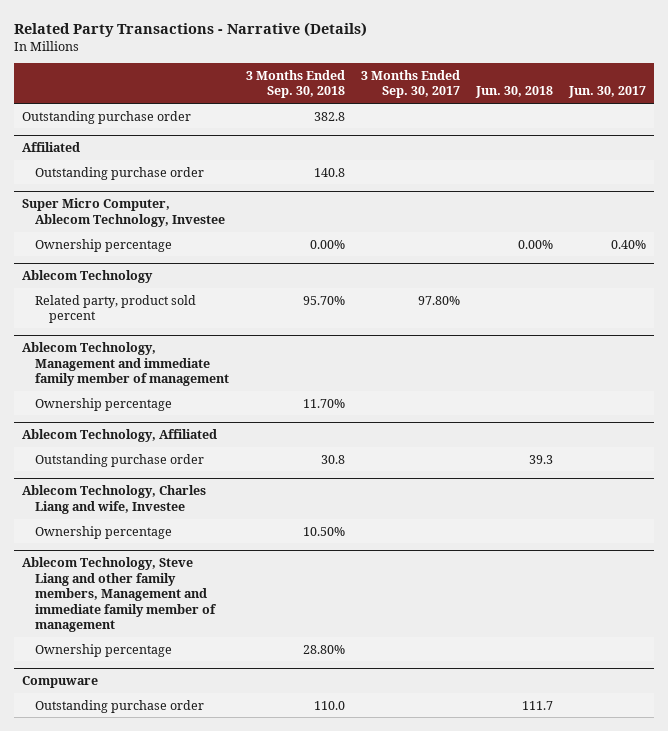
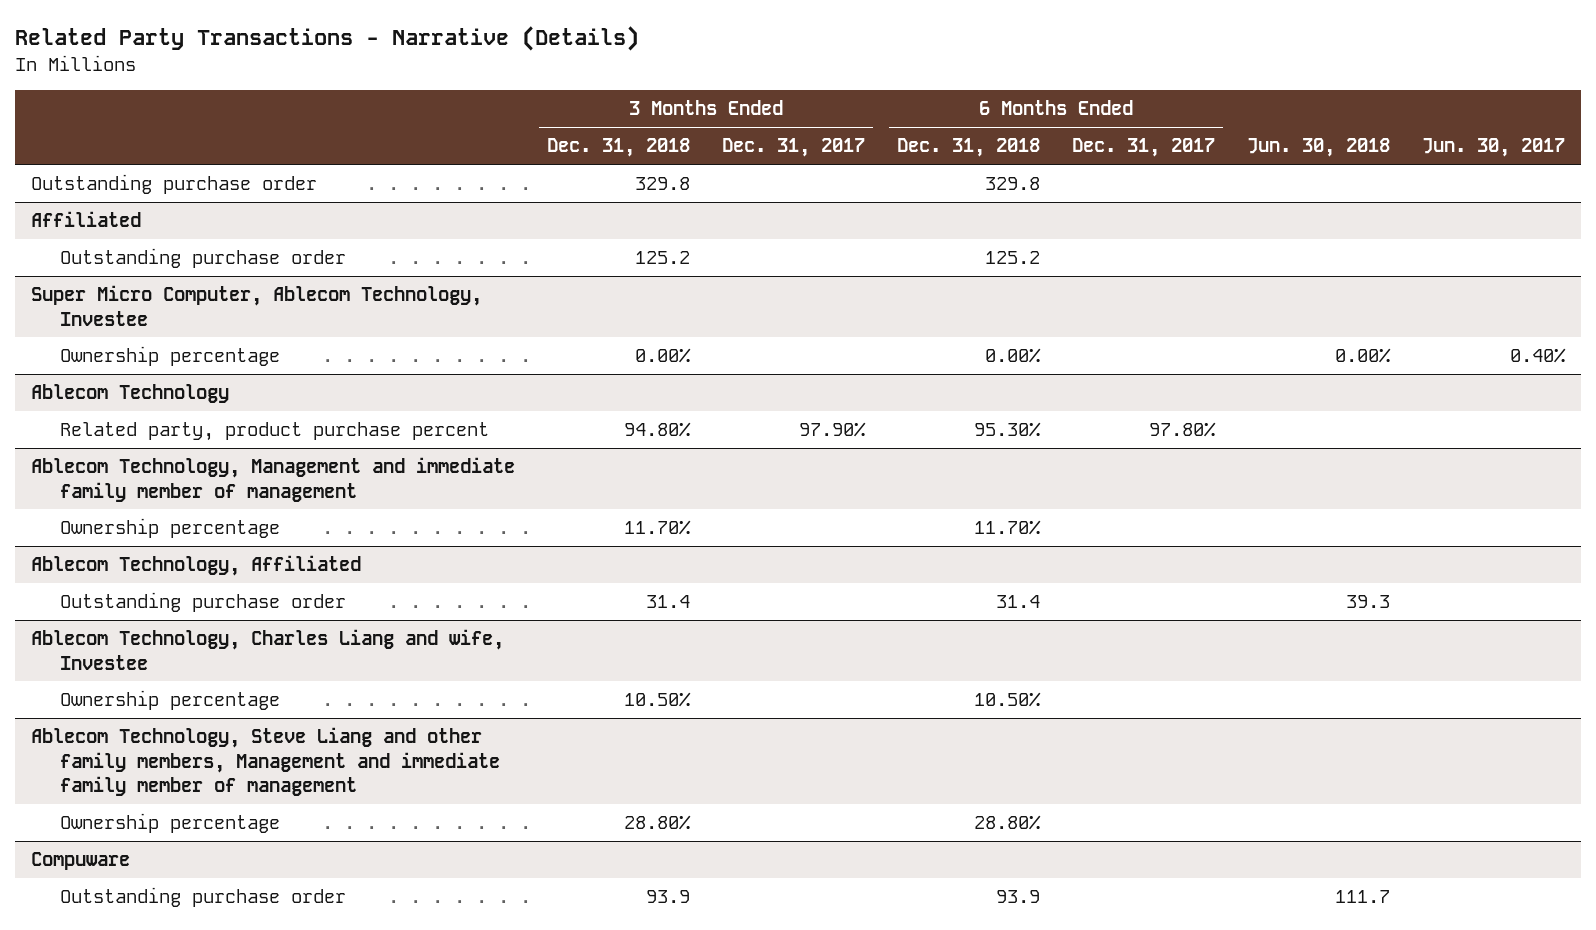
- | 3 Months Ended Sep. 30, 2018 | 3 Months Ended Sep. 30, 2017 | Jun. 30, 2018 | Jun. 30, 2017
+ | 3 Months Ended Dec. 31, 2018 | 3 Months Ended Dec. 31, 2017 | 6 Months Ended Dec. 31, 2018 | 6 Months Ended Dec. 31, 2017 | Jun. 30, 2018 | Jun. 30, 2017
@ Ablecom Technology
- Related party, product sold percent | 95.70% | 97.80% | |
+ Related party, product purchase percent | 94.80% | 97.90% | 95.30% | 97.80% | |

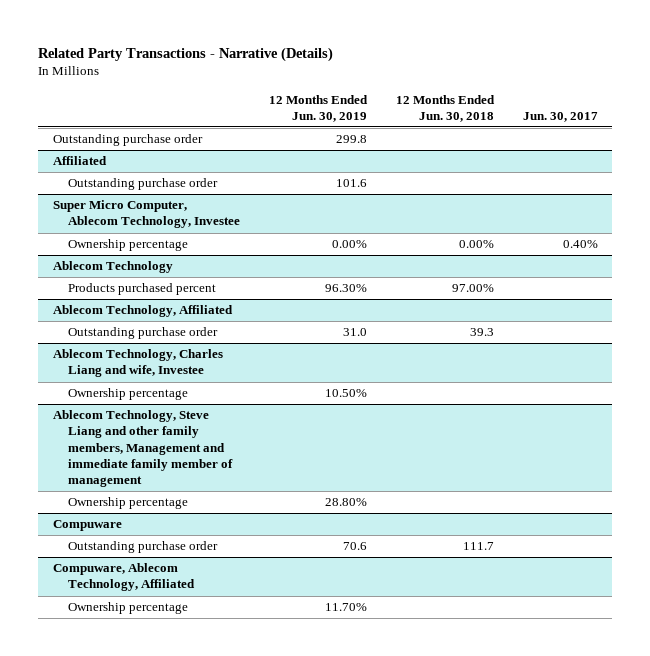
- | 3 Months Ended Dec. 31, 2018 | 3 Months Ended Dec. 31, 2017 | 6 Months Ended Dec. 31, 2018 | 6 Months Ended Dec. 31, 2017 | Jun. 30, 2018 | Jun. 30, 2017
+ | 12 Months Ended Jun. 30, 2019 | 12 Months Ended Jun. 30, 2018 | Jun. 30, 2017
@ Ablecom Technology
- Related party, product purchase percent | 94.80% | 97.90% | 95.30% | 97.80% | |
- Ablecom Technology, Management and immediate family member of management
- Ownership percentage | 11.70% | | 11.70% | | |
@ Ablecom Technology
+ Products purchased percent | 96.30% | 97.00% |
+ Compuware, Ablecom Technology, Affiliated
+ Ownership percentage | 11.70% | |

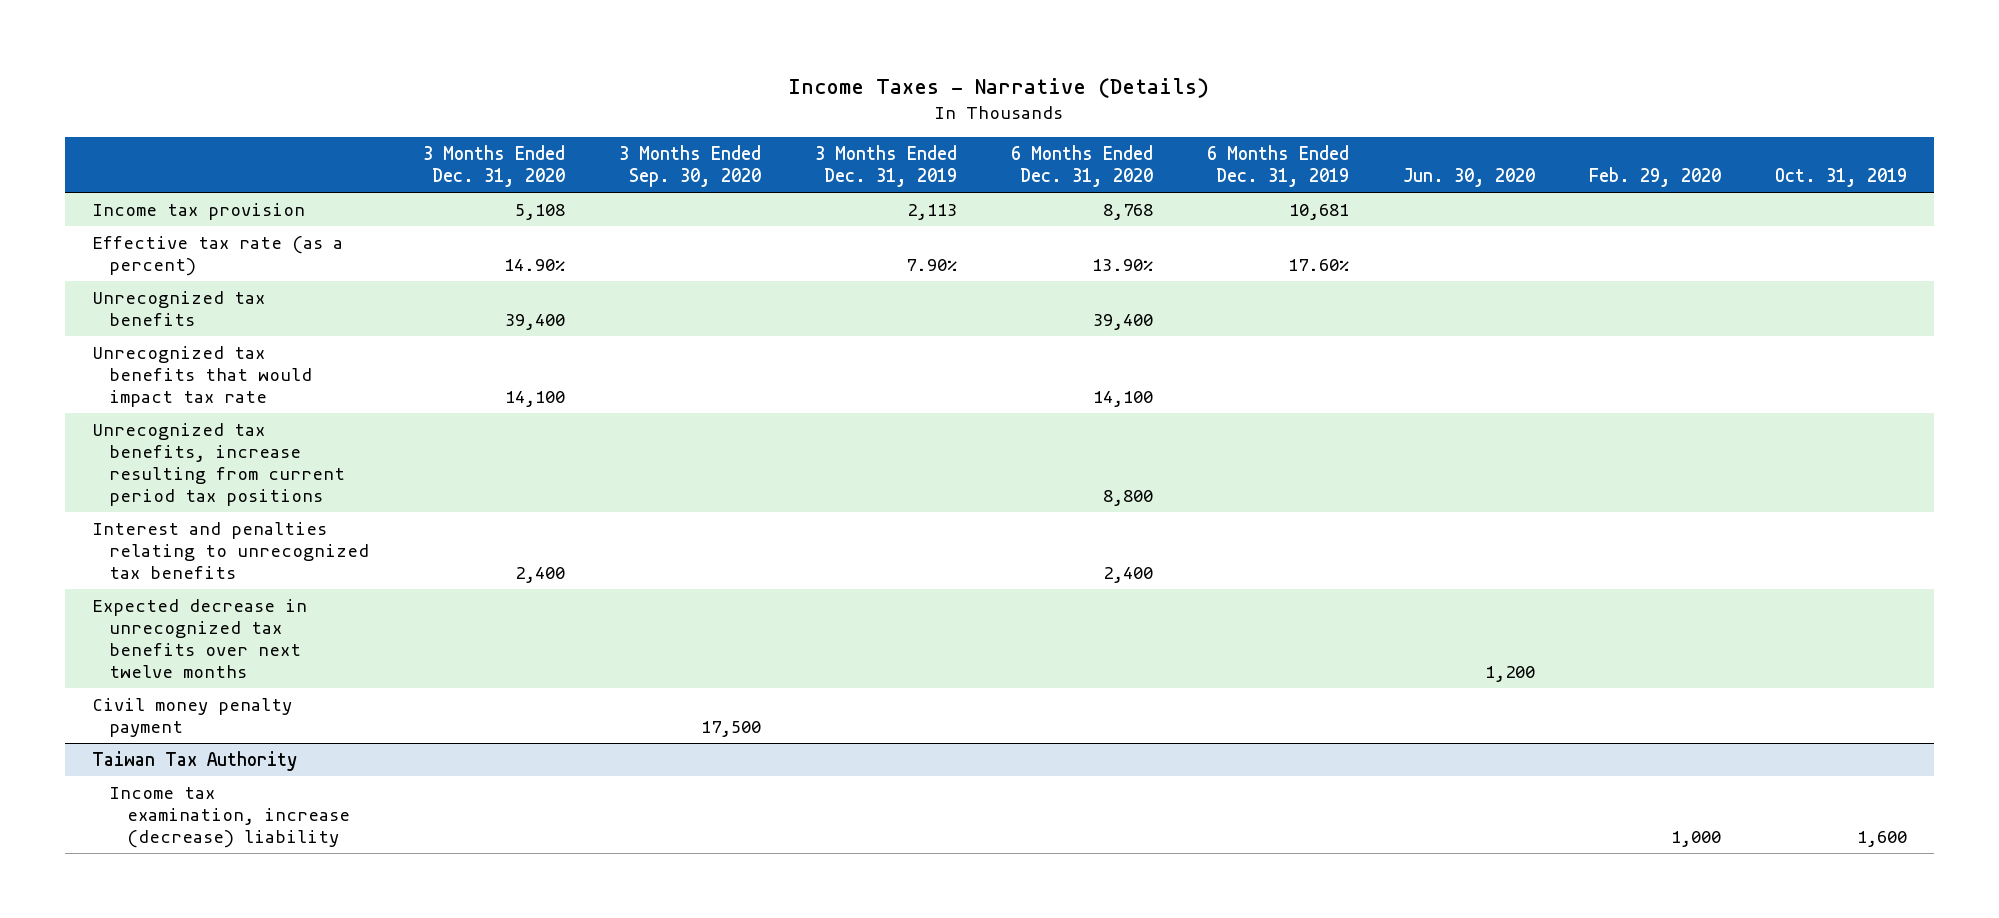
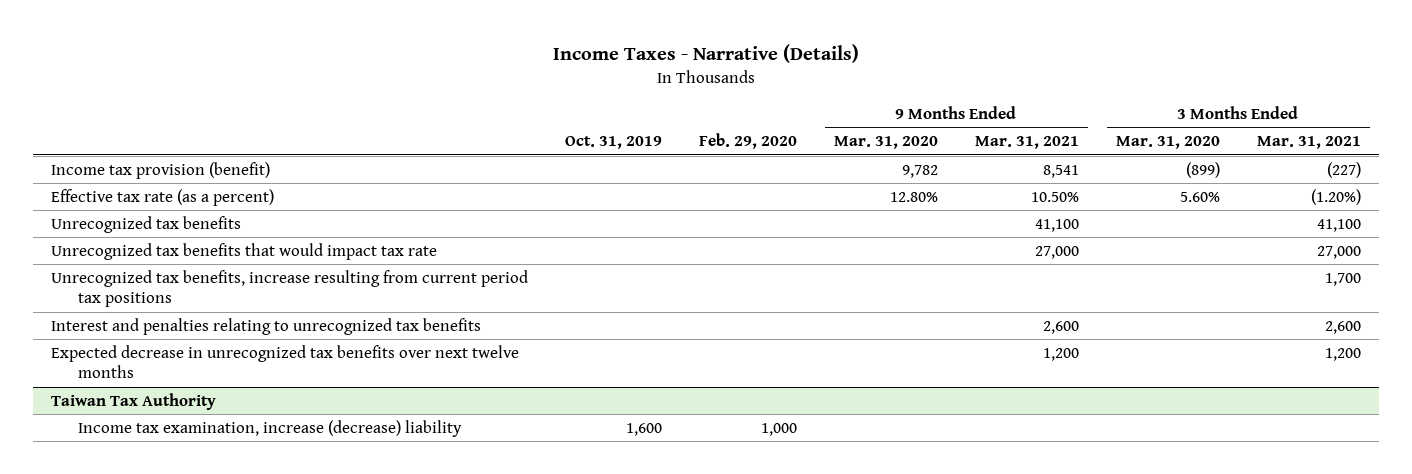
- | 3 Months Ended Dec. 31, 2020 | 3 Months Ended Sep. 30, 2020 | 3 Months Ended Dec. 31, 2019 | 6 Months Ended Dec. 31, 2020 | 6 Months Ended Dec. 31, 2019 | Jun. 30, 2020 | Feb. 29, 2020 | Oct. 31, 2019
+ | Oct. 31, 2019 | Feb. 29, 2020 | 9 Months Ended Mar. 31, 2020 | 9 Months Ended Mar. 31, 2021 | 3 Months Ended Mar. 31, 2020 | 3 Months Ended Mar. 31, 2021
- Income tax provision | 5,108 | | 2,113 | 8,768 | 10,681 | | |
+ Income tax provision (benefit) | | | 9,782 | 8,541 | (899) | (227)
- Civil money penalty payment | | 17,500 | | | | | |

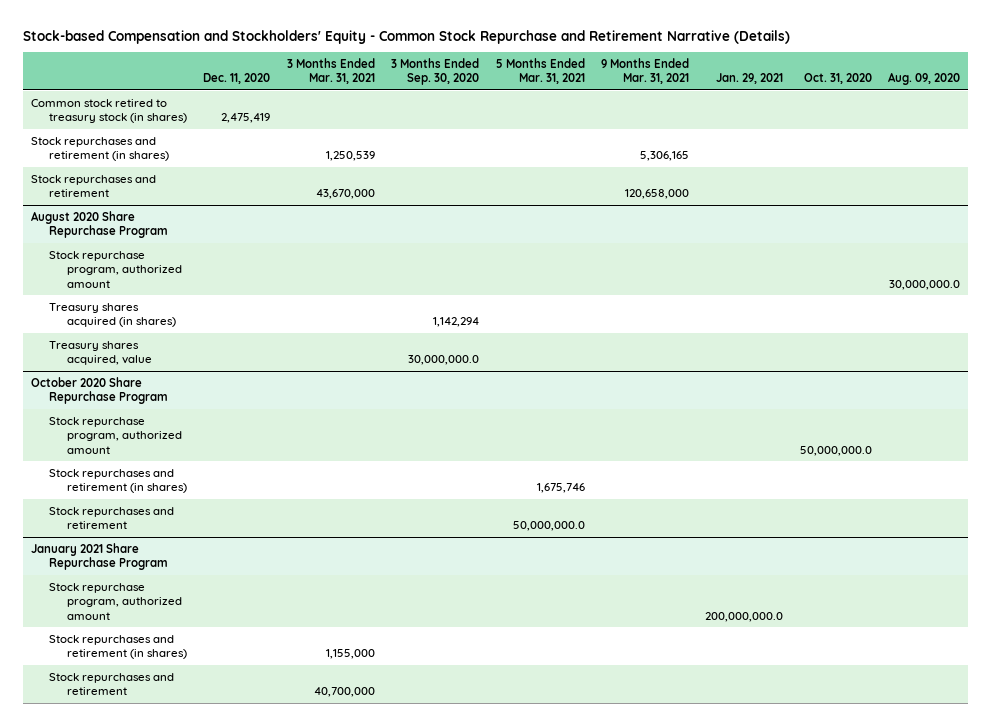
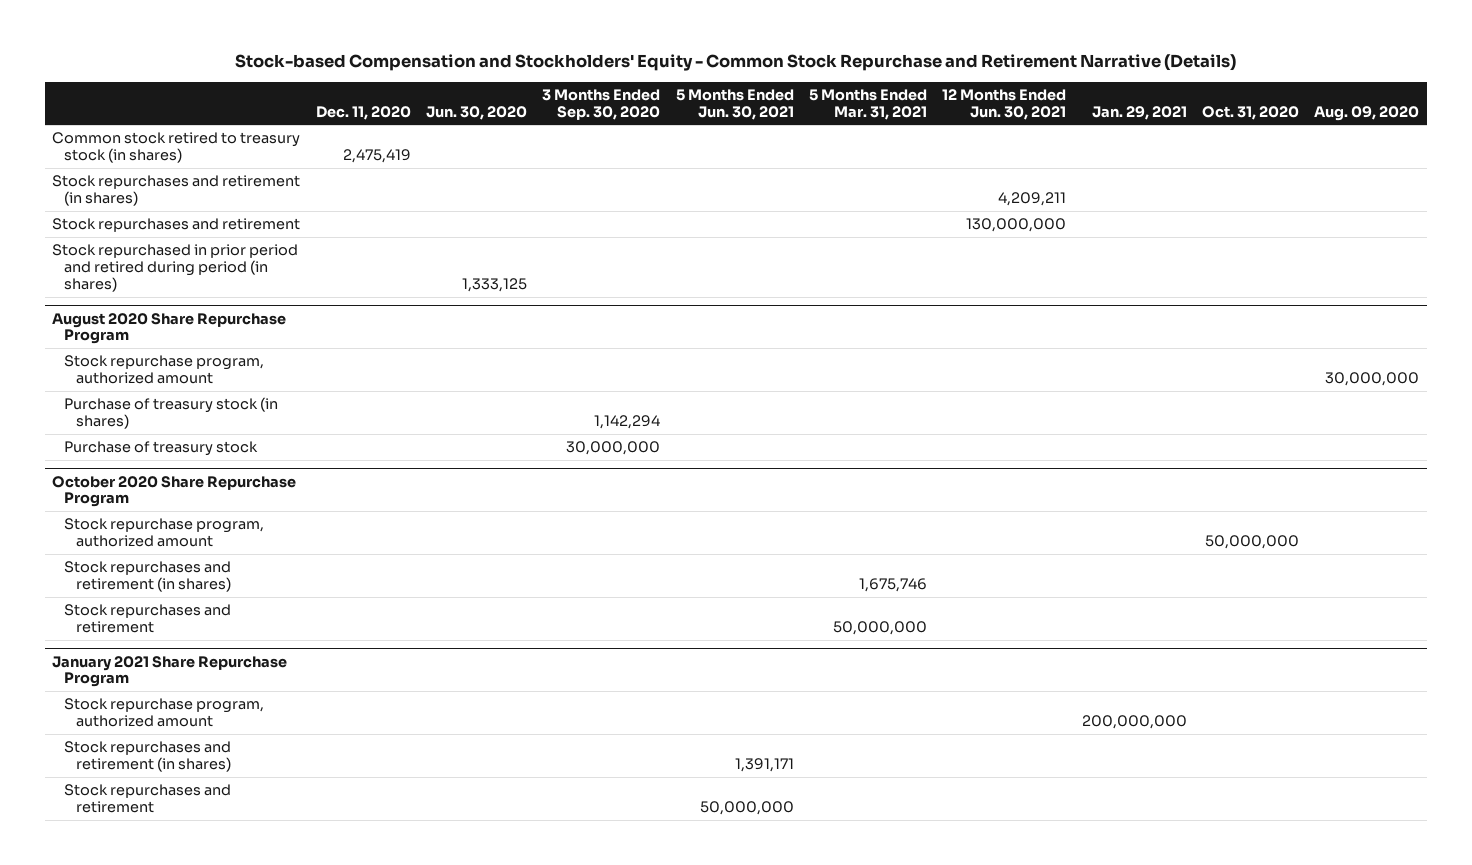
- | Dec. 11, 2020 | 3 Months Ended Mar. 31, 2021 | 3 Months Ended Sep. 30, 2020 | 5 Months Ended Mar. 31, 2021 | 9 Months Ended Mar. 31, 2021 | Jan. 29, 2021 | Oct. 31, 2020 | Aug. 09, 2020
+ | Dec. 11, 2020 | Jun. 30, 2020 | 3 Months Ended Sep. 30, 2020 | 5 Months Ended Jun. 30, 2021 | 5 Months Ended Mar. 31, 2021 | 12 Months Ended Jun. 30, 2021 | Jan. 29, 2021 | Oct. 31, 2020 | Aug. 09, 2020
+ Stock repurchased in prior period and retired during period (in shares) | | 1,333,125 | | | | | | |
@ August 2020 Share Repurchase Program
- Stock repurchase program, authorized amount | | | | | | | | 30,000,000.0
- Treasury shares acquired (in shares) | | | 1,142,294 | | | | |
- Treasury shares acquired, value | | | 30,000,000.0 | | | | |
+ Stock repurchase program, authorized amount | | | | | | | | | 30,000,000
+ Purchase of treasury stock (in shares) | | | 1,142,294 | | | | | |
+ Purchase of treasury stock | | | 30,000,000 | | | | | |
@ October 2020 Share Repurchase Program
- Stock repurchase program, authorized amount | | | | | | | 50,000,000.0 |
+ Stock repurchase program, authorized amount | | | | | | | | 50,000,000 |
- Stock repurchases and retirement | | | | 50,000,000.0 | | | |
+ Stock repurchases and retirement | | | | | 50,000,000 | | | |
@ January 2021 Share Repurchase Program
- Stock repurchase program, authorized amount | | | | | | 200,000,000.0 | |
+ Stock repurchase program, authorized amount | | | | | | | 200,000,000 | |

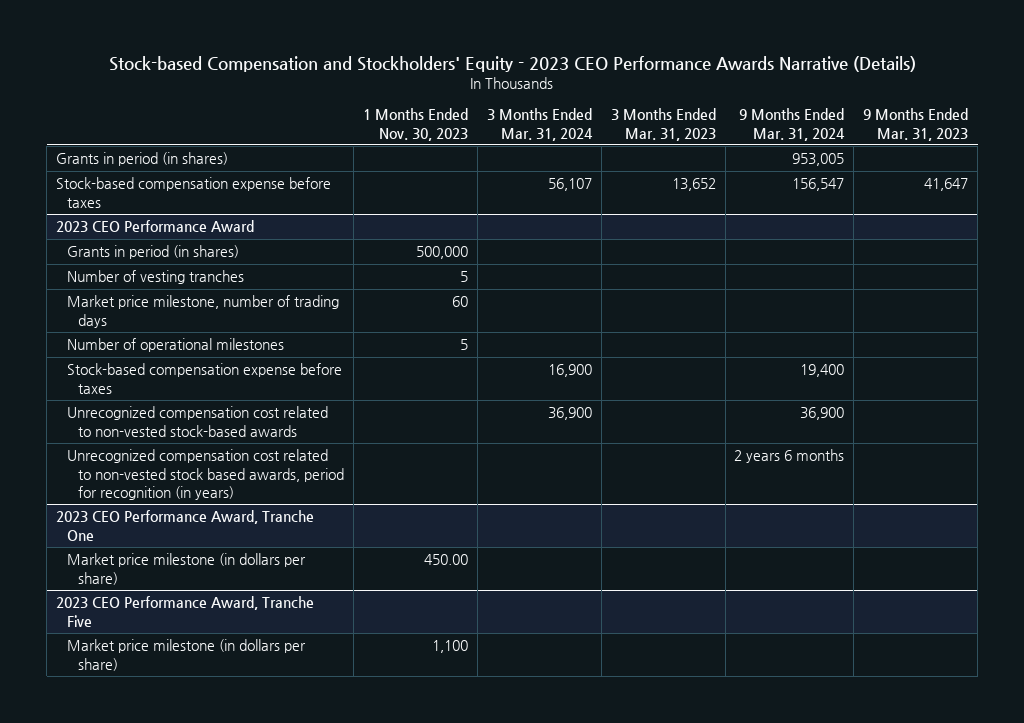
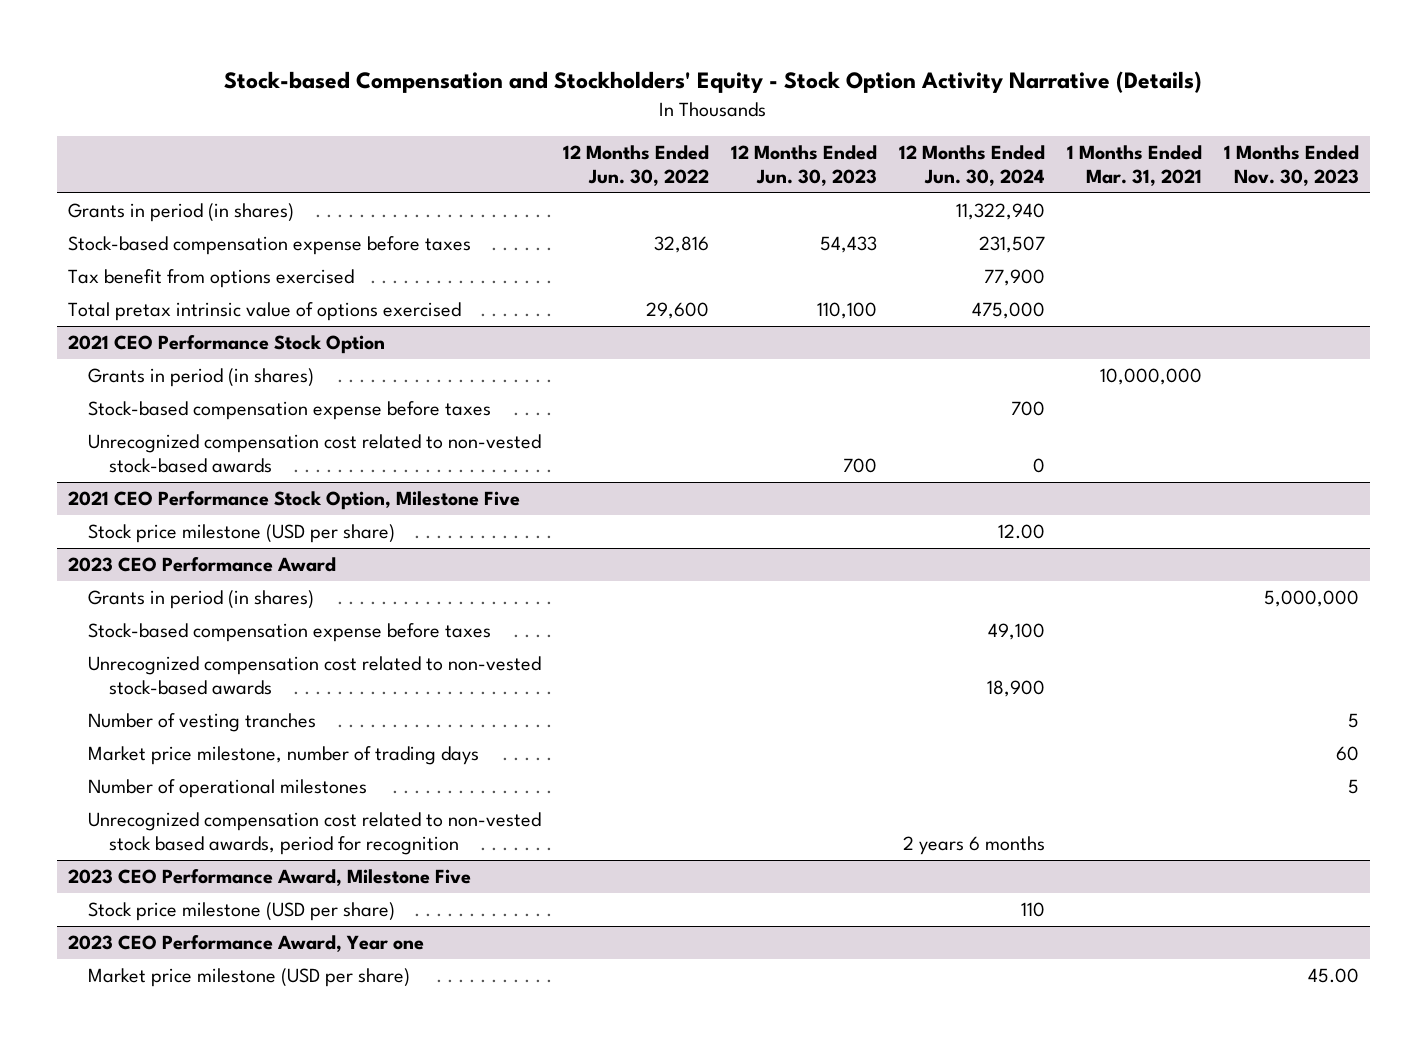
- Stock-based Compensation and Stockholders' Equity - 2023 CEO Performance Awards Narrative (Details)
+ Stock-based Compensation and Stockholders' Equity - Stock Option Activity Narrative (Details)
- | 1 Months Ended Nov. 30, 2023 | 3 Months Ended Mar. 31, 2024 | 3 Months Ended Mar. 31, 2023 | 9 Months Ended Mar. 31, 2024 | 9 Months Ended Mar. 31, 2023
+ | 12 Months Ended Jun. 30, 2022 | 12 Months Ended Jun. 30, 2023 | 12 Months Ended Jun. 30, 2024 | 1 Months Ended Mar. 31, 2021 | 1 Months Ended Nov. 30, 2023
+ Tax benefit from options exercised | | | 77,900 | |
+ Total pretax intrinsic value of options exercised | 29,600 | 110,100 | 475,000 | |
+ 2021 CEO Performance Stock Option
+ Grants in period (in shares) | | | | 10,000,000 |
+ Stock-based compensation expense before taxes | | | 700 | |
+ Unrecognized compensation cost related to non-vested stock-based awards | | 700 | 0 | |
+ 2021 CEO Performance Stock Option, Milestone Five
+ Stock price milestone (USD per share) | | | 12.00 | |
@ 2023 CEO Performance Award
- Grants in period (in shares) | 500,000 | | | |
+ Grants in period (in shares) | | | | | 5,000,000
moved up: Stock-based compensation expense before taxes | | | 49,100 | |
moved up: Unrecognized compensation cost related to non-vested stock-based awards | | | 18,900 | |
- Unrecognized compensation cost related to non-vested stock based awards, period for recognition (in years) | | | | 2 years 6 months |
- 2023 CEO Performance Award, Tranche One
- Market price milestone (in dollars per share) | 450.00 | | | |
- 2023 CEO Performance Award, Tranche Five
- Market price milestone (in dollars per share) | 1,100 | | | |
@ 2023 CEO Performance Award
+ Unrecognized compensation cost related to non-vested stock based awards, period for recognition | | | 2 years 6 months | |
+ 2023 CEO Performance Award, Milestone Five
+ Stock price milestone (USD per share) | | | 110 | |
+ 2023 CEO Performance Award, Year one
+ Market price milestone (USD per share) | | | | | 45.00

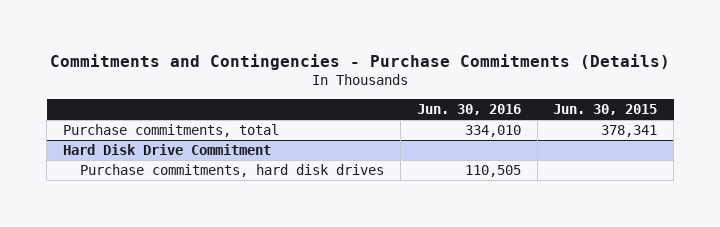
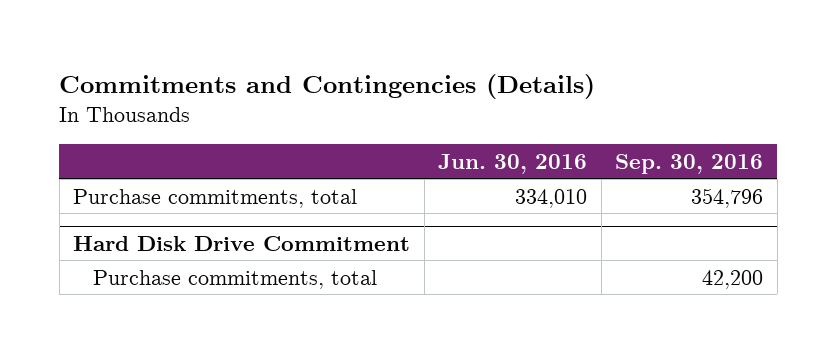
- Commitments and Contingencies - Purchase Commitments (Details)
+ Commitments and Contingencies (Details)
- | Jun. 30, 2016 | Jun. 30, 2015
+ | Jun. 30, 2016 | Sep. 30, 2016
@ Hard Disk Drive Commitment
- Purchase commitments, hard disk drives | 110,505 |
+ Purchase commitments, total | | 42,200

